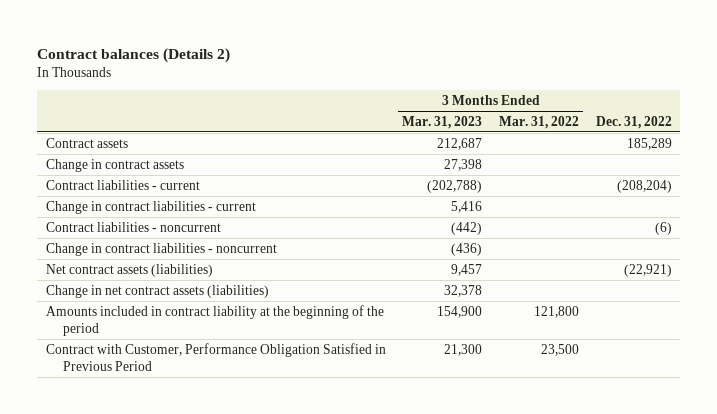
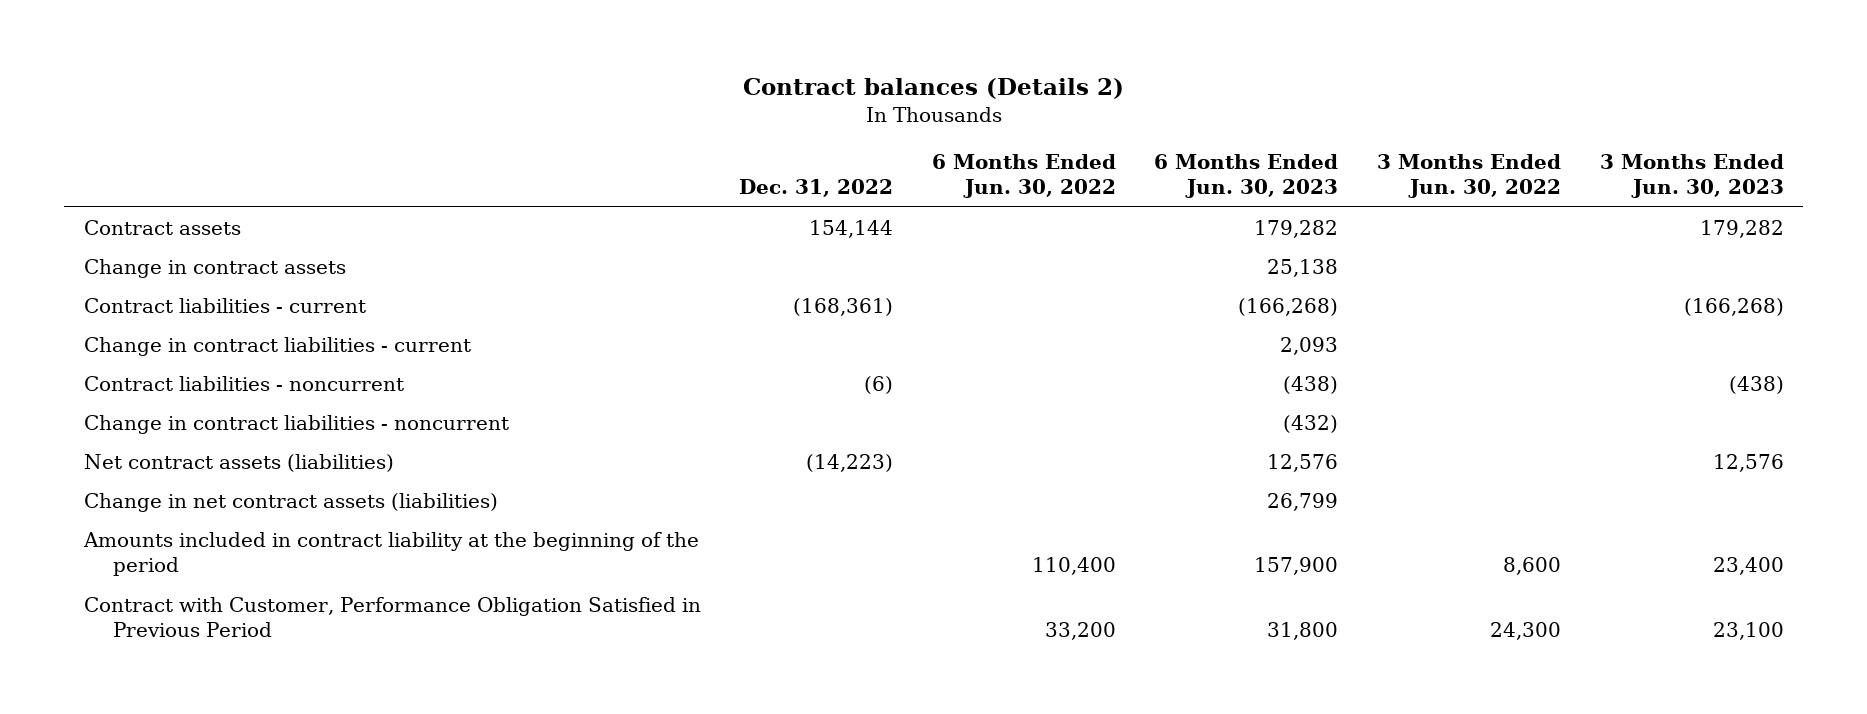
- | 3 Months Ended Mar. 31, 2023 | 3 Months Ended Mar. 31, 2022 | Dec. 31, 2022
+ | Dec. 31, 2022 | 6 Months Ended Jun. 30, 2022 | 6 Months Ended Jun. 30, 2023 | 3 Months Ended Jun. 30, 2022 | 3 Months Ended Jun. 30, 2023
- Contract assets | 212,687 | | 185,289
+ Contract assets | 154,144 | | 179,282 | | 179,282
- Contract liabilities - current | (202,788) | | (208,204)
+ Contract liabilities - current | (168,361) | | (166,268) | | (166,268)
- Net contract assets (liabilities) | 9,457 | | (22,921)
+ Net contract assets (liabilities) | (14,223) | | 12,576 | | 12,576

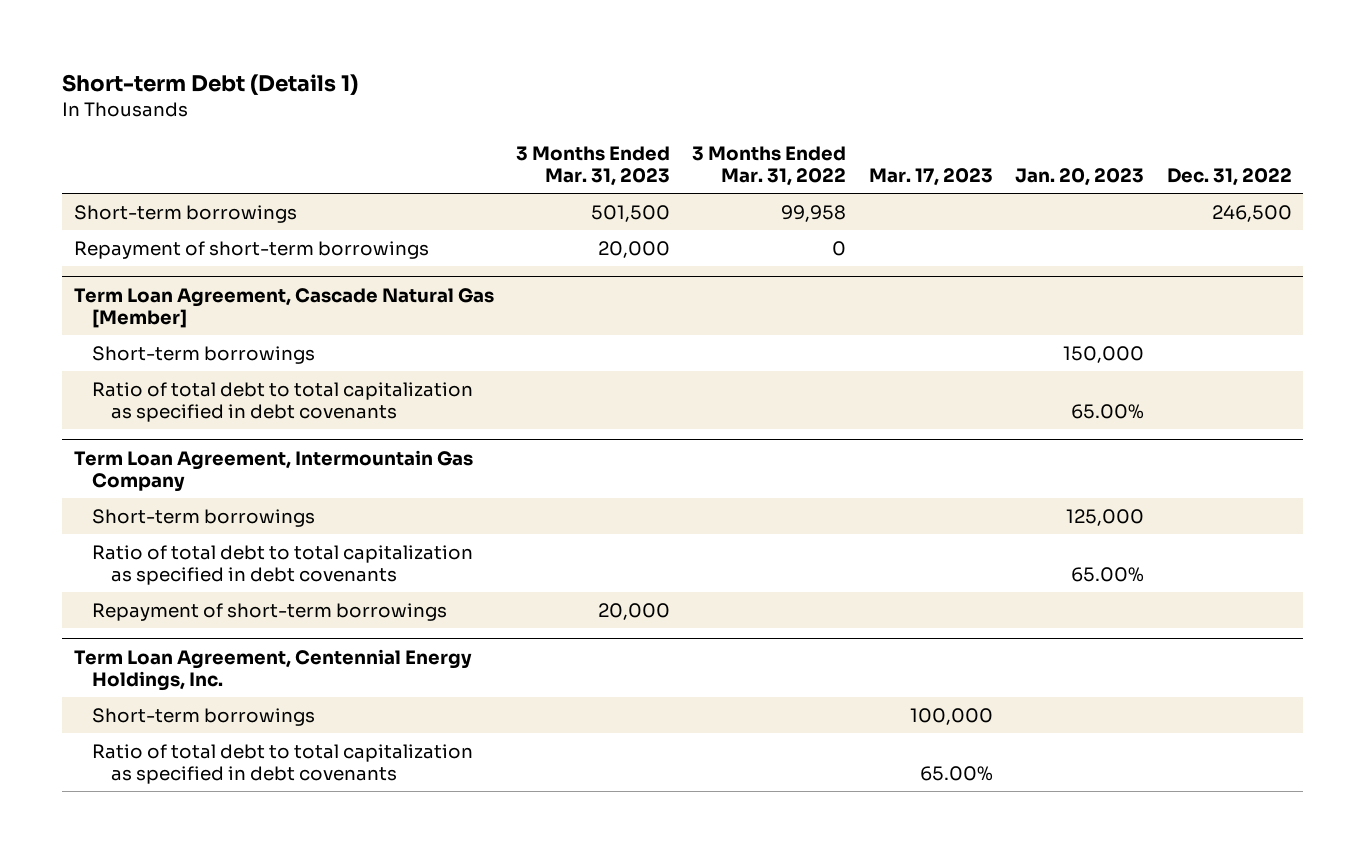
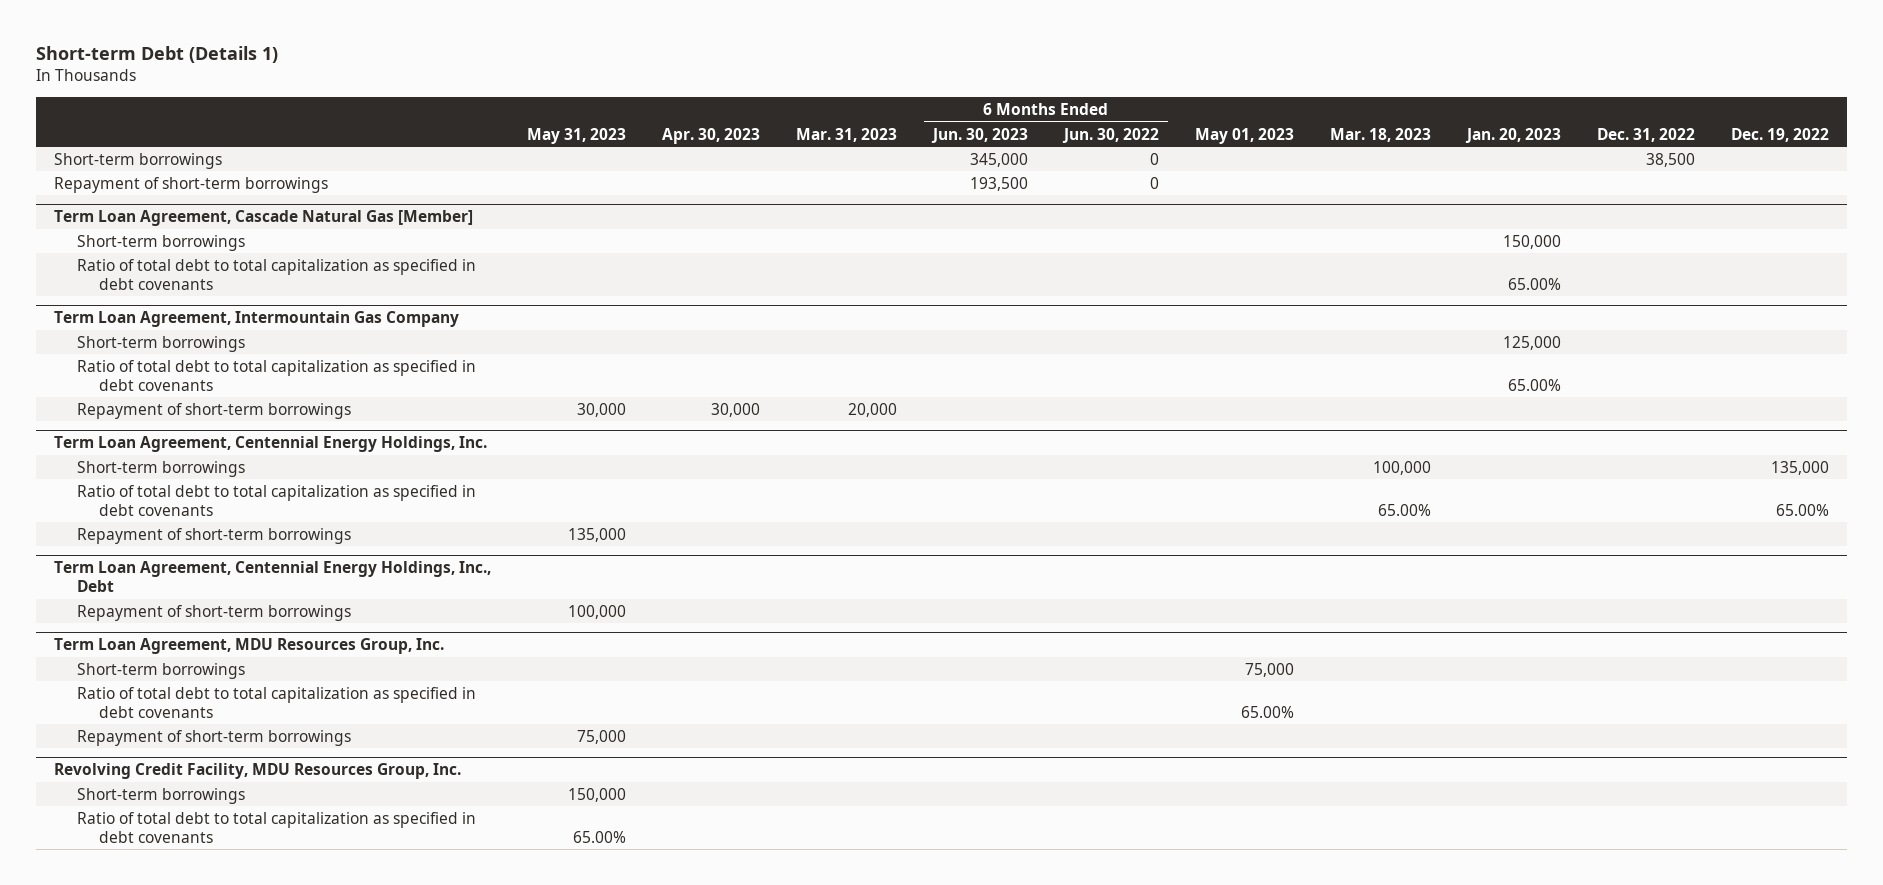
- | 3 Months Ended Mar. 31, 2023 | 3 Months Ended Mar. 31, 2022 | Mar. 17, 2023 | Jan. 20, 2023 | Dec. 31, 2022
+ | May 31, 2023 | Apr. 30, 2023 | Mar. 31, 2023 | 6 Months Ended Jun. 30, 2023 | 6 Months Ended Jun. 30, 2022 | May 01, 2023 | Mar. 18, 2023 | Jan. 20, 2023 | Dec. 31, 2022 | Dec. 19, 2022
- Short-term borrowings | 501,500 | 99,958 | | | 246,500
+ Short-term borrowings | | | | 345,000 | 0 | | | | 38,500 |
@ Term Loan Agreement, Centennial Energy Holdings, Inc.
+ Repayment of short-term borrowings | 135,000 | | | | | | | | |
+ Term Loan Agreement, Centennial Energy Holdings, Inc., Debt
+ Repayment of short-term borrowings | 100,000 | | | | | | | | |
+ Term Loan Agreement, MDU Resources Group, Inc.
+ Short-term borrowings | | | | | | 75,000 | | | |
+ Ratio of total debt to total capitalization as specified in debt covenants | | | | | | 65.00% | | | |
+ Repayment of short-term borrowings | 75,000 | | | | | | | | |
+ Revolving Credit Facility, MDU Resources Group, Inc.
+ Short-term borrowings | 150,000 | | | | | | | | |
+ Ratio of total debt to total capitalization as specified in debt covenants | 65.00% | | | | | | | | |

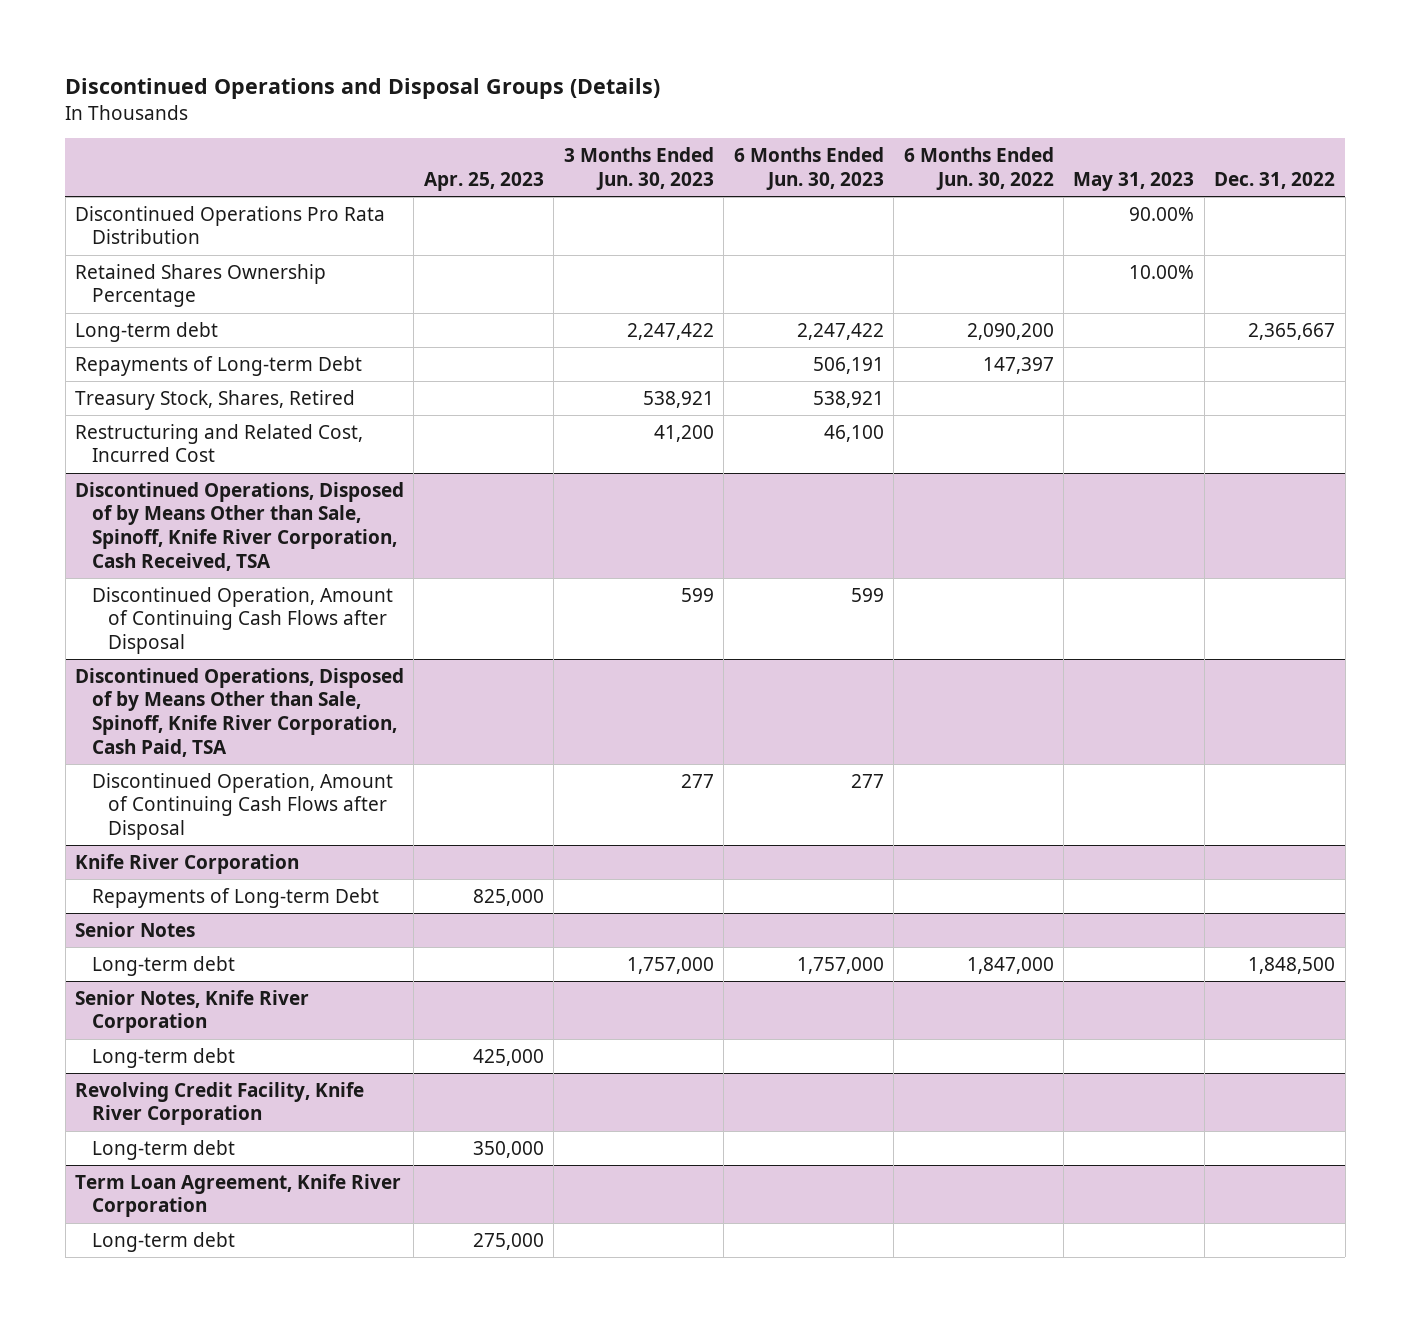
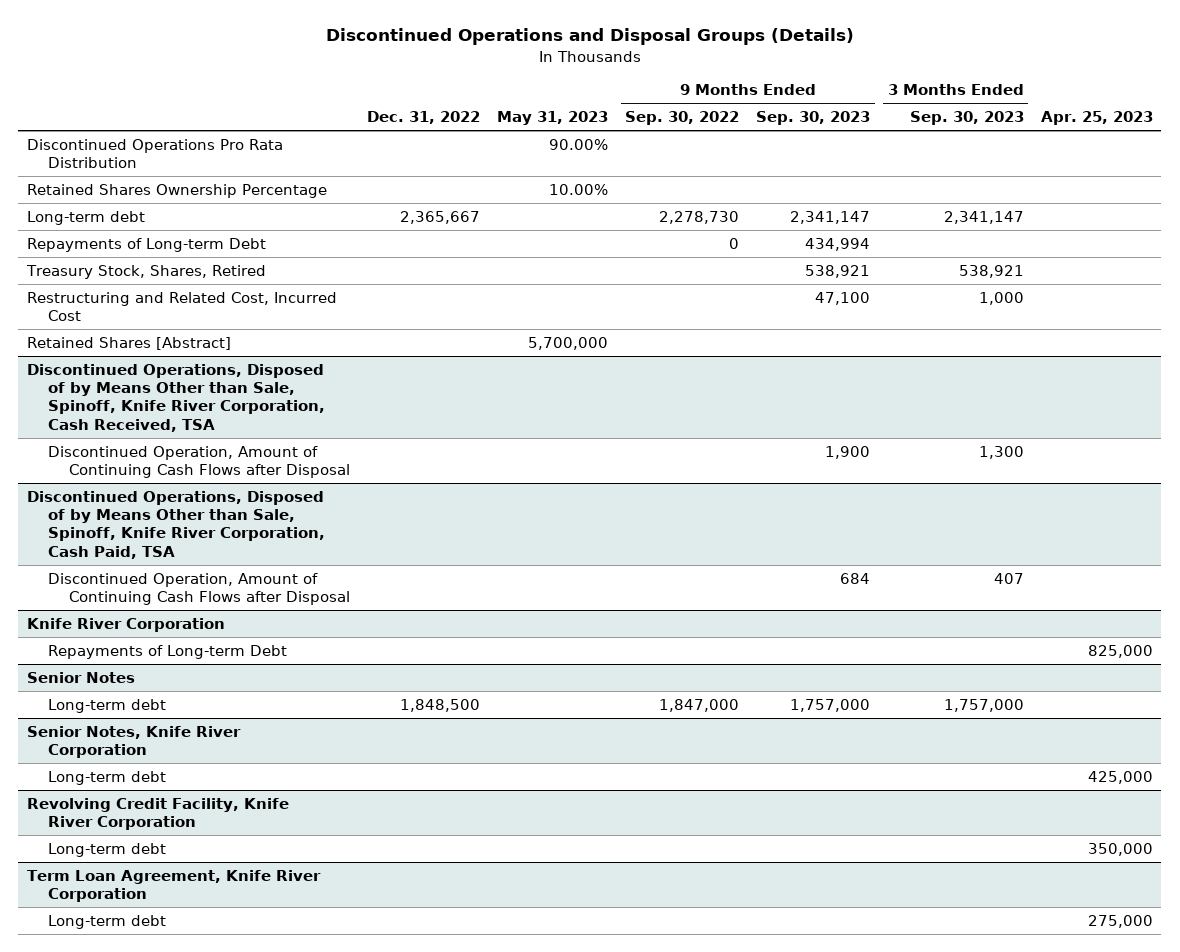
- | Apr. 25, 2023 | 3 Months Ended Jun. 30, 2023 | 6 Months Ended Jun. 30, 2023 | 6 Months Ended Jun. 30, 2022 | May 31, 2023 | Dec. 31, 2022
+ | Dec. 31, 2022 | May 31, 2023 | 9 Months Ended Sep. 30, 2022 | 9 Months Ended Sep. 30, 2023 | 3 Months Ended Sep. 30, 2023 | Apr. 25, 2023
+ Retained Shares [Abstract] | | 5,700,000 | | | |

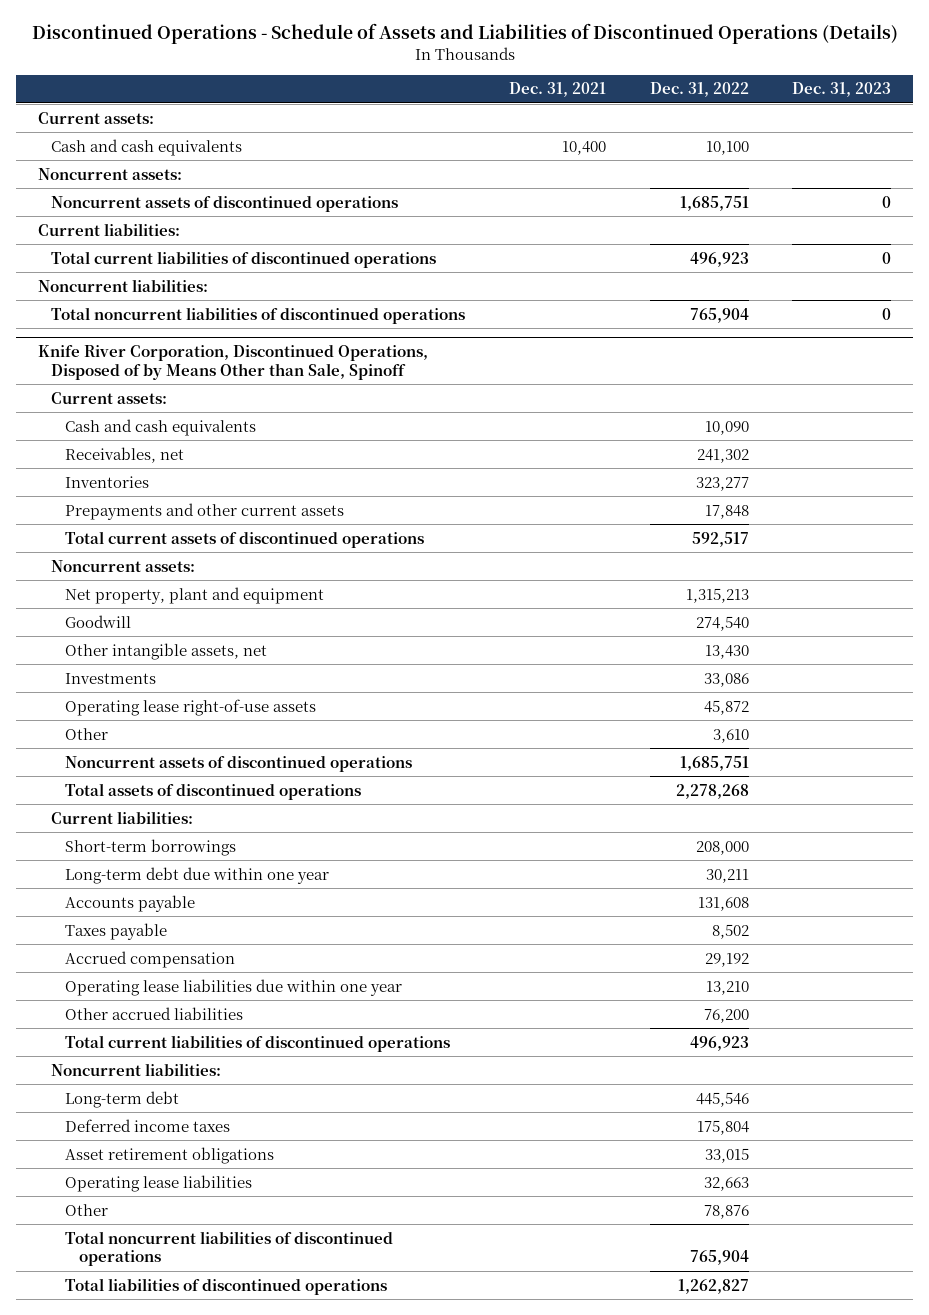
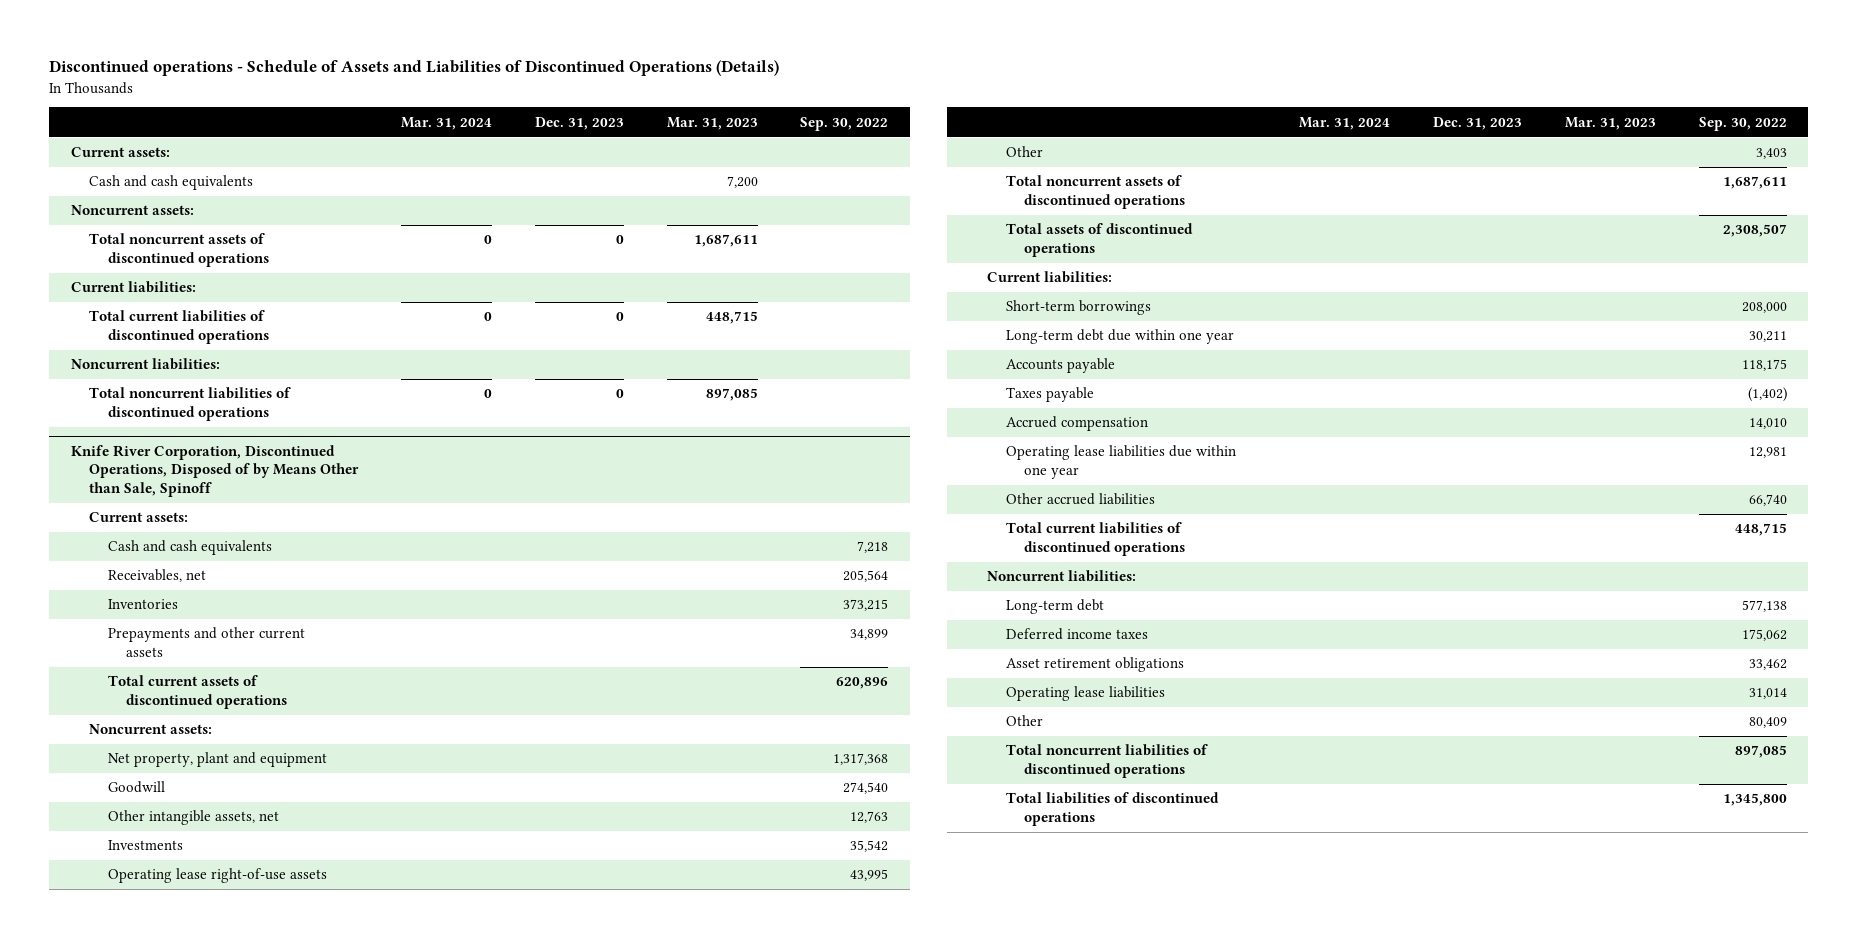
- Discontinued Operations - Schedule of Assets and Liabilities of Discontinued Operations (Details)
+ Discontinued operations - Schedule of Assets and Liabilities of Discontinued Operations (Details)
- | Dec. 31, 2021 | Dec. 31, 2022 | Dec. 31, 2023
+ | Mar. 31, 2024 | Dec. 31, 2023 | Mar. 31, 2023 | Sep. 30, 2022
- Noncurrent assets of discontinued operations | | 1,685,751 | 0
+ Total noncurrent assets of discontinued operations | 0 | 0 | 1,687,611 |
@ Knife River Corporation, Discontinued Operations, Disposed of by Means Other than Sale, Spinoff
- Noncurrent assets of discontinued operations | | 1,685,751 |
+ Total noncurrent assets of discontinued operations | | | | 1,687,611

